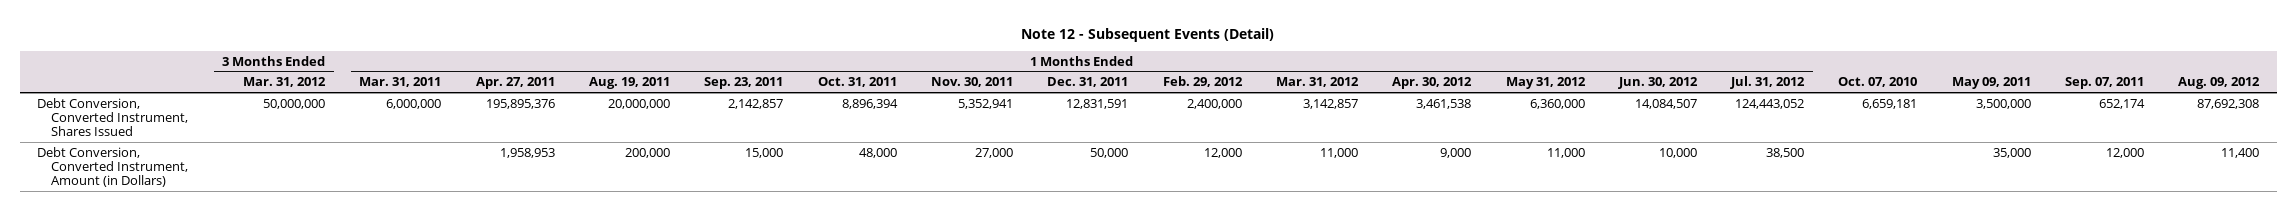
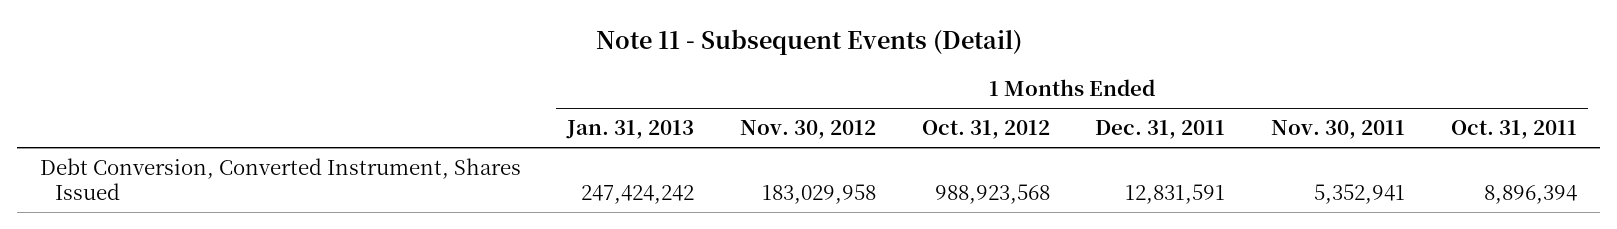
- Note 12 - Subsequent Events (Detail)
+ Note 11 - Subsequent Events (Detail)
- | 3 Months Ended Mar. 31, 2012 | 1 Months Ended Mar. 31, 2011 | 1 Months Ended Apr. 27, 2011 | 1 Months Ended Aug. 19, 2011 | 1 Months Ended Sep. 23, 2011 | 1 Months Ended Oct. 31, 2011 | 1 Months Ended Nov. 30, 2011 | 1 Months Ended Dec. 31, 2011 | 1 Months Ended Feb. 29, 2012 | 1 Months Ended Mar. 31, 2012 | 1 Months Ended Apr. 30, 2012 | 1 Months Ended May 31, 2012 | 1 Months Ended Jun. 30, 2012 | 1 Months Ended Jul. 31, 2012 | Oct. 07, 2010 | May 09, 2011 | Sep. 07, 2011 | Aug. 09, 2012
+ | 1 Months Ended Jan. 31, 2013 | 1 Months Ended Nov. 30, 2012 | 1 Months Ended Oct. 31, 2012 | 1 Months Ended Dec. 31, 2011 | 1 Months Ended Nov. 30, 2011 | 1 Months Ended Oct. 31, 2011
- Debt Conversion, Converted Instrument, Amount (in Dollars) | | | 1,958,953 | 200,000 | 15,000 | 48,000 | 27,000 | 50,000 | 12,000 | 11,000 | 9,000 | 11,000 | 10,000 | 38,500 | | 35,000 | 12,000 | 11,400

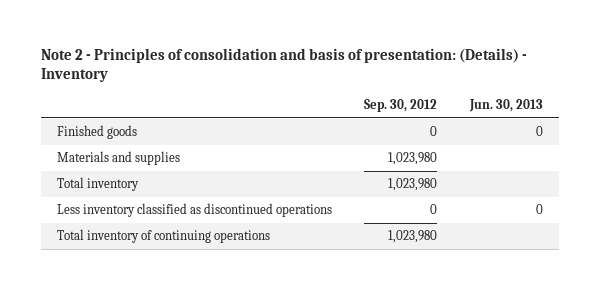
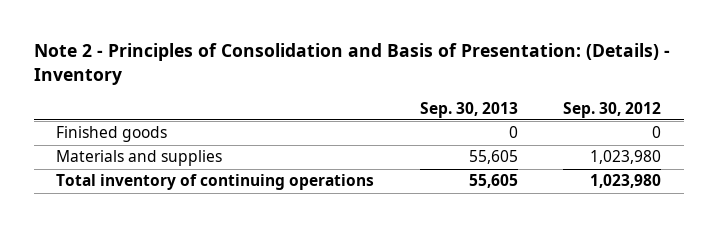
- Note 2 - Principles of consolidation and basis of presentation: (Details) - Inventory
+ Note 2 - Principles of Consolidation and Basis of Presentation: (Details) - Inventory
- | Sep. 30, 2012 | Jun. 30, 2013
+ | Sep. 30, 2013 | Sep. 30, 2012
- Total inventory | 1,023,980 |
- Less inventory classified as discontinued operations | 0 | 0

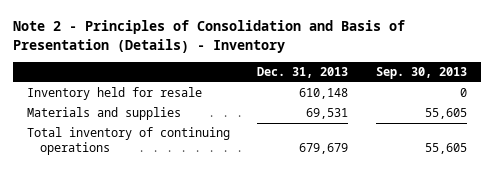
- Note 2 - Principles of Consolidation and Basis of Presentation: (Details) - Inventory
+ Note 2 - Principles of Consolidation and Basis of Presentation (Details) - Inventory
- | Sep. 30, 2013 | Sep. 30, 2012
+ | Dec. 31, 2013 | Sep. 30, 2013
- Finished goods | 0 | 0
+ Inventory held for resale | 610,148 | 0

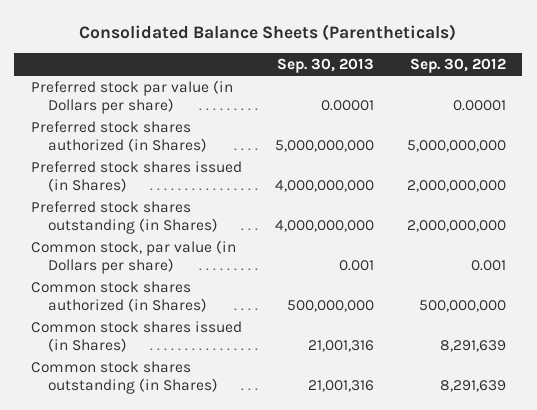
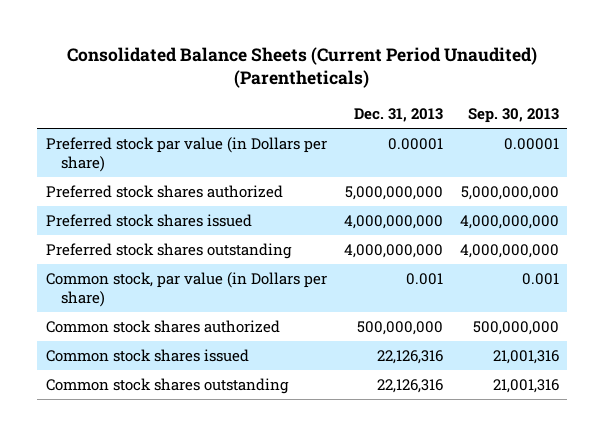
- Consolidated Balance Sheets (Parentheticals)
+ Consolidated Balance Sheets (Current Period Unaudited) (Parentheticals)
- | Sep. 30, 2013 | Sep. 30, 2012
+ | Dec. 31, 2013 | Sep. 30, 2013
- Preferred stock shares authorized (in Shares) | 5,000,000,000 | 5,000,000,000
- Preferred stock shares issued (in Shares) | 4,000,000,000 | 2,000,000,000
- Preferred stock shares outstanding (in Shares) | 4,000,000,000 | 2,000,000,000
+ Preferred stock shares authorized | 5,000,000,000 | 5,000,000,000
+ Preferred stock shares issued | 4,000,000,000 | 4,000,000,000
+ Preferred stock shares outstanding | 4,000,000,000 | 4,000,000,000
- Common stock shares authorized (in Shares) | 500,000,000 | 500,000,000
- Common stock shares issued (in Shares) | 21,001,316 | 8,291,639
- Common stock shares outstanding (in Shares) | 21,001,316 | 8,291,639
+ Common stock shares authorized | 500,000,000 | 500,000,000
+ Common stock shares issued | 22,126,316 | 21,001,316
+ Common stock shares outstanding | 22,126,316 | 21,001,316

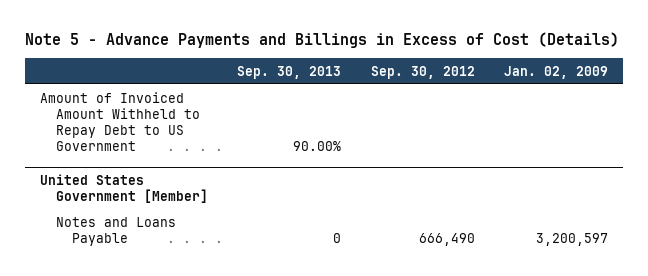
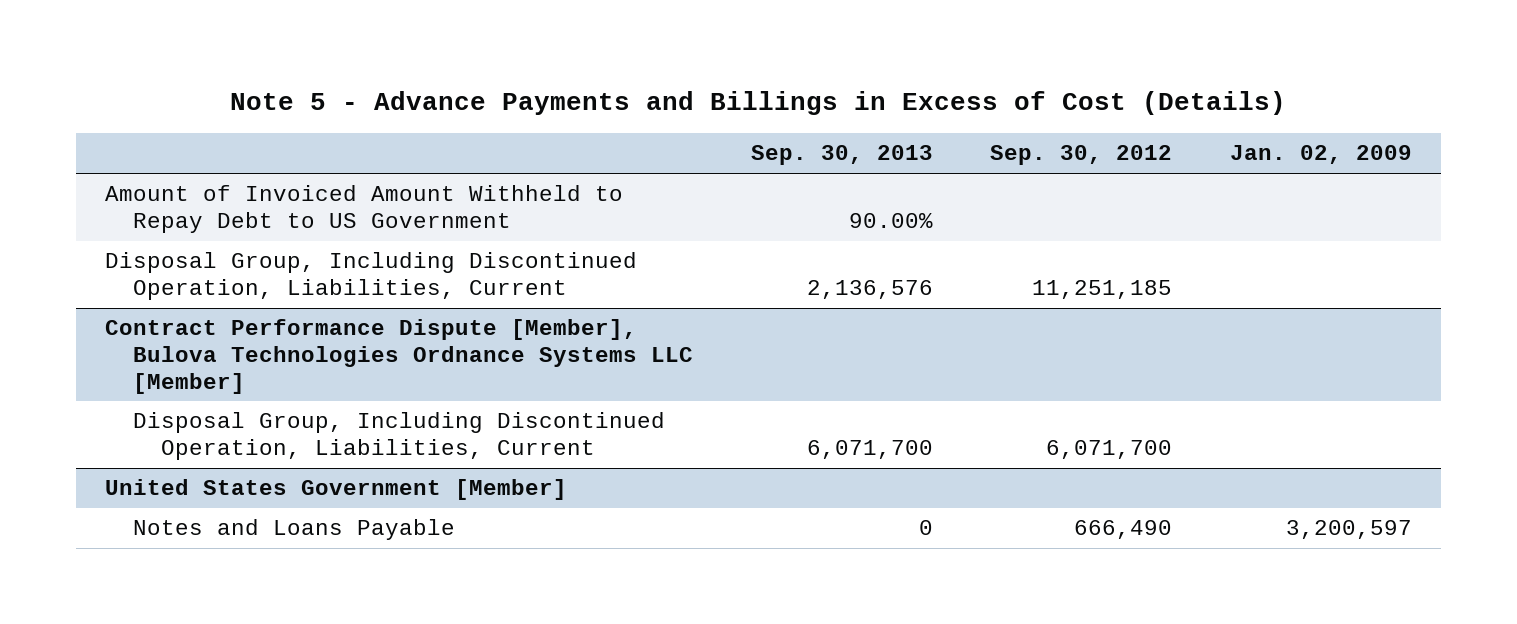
+ Disposal Group, Including Discontinued Operation, Liabilities, Current | 2,136,576 | 11,251,185 |
+ Contract Performance Dispute [Member], Bulova Technologies Ordnance Systems LLC [Member]
+ Disposal Group, Including Discontinued Operation, Liabilities, Current | 6,071,700 | 6,071,700 |

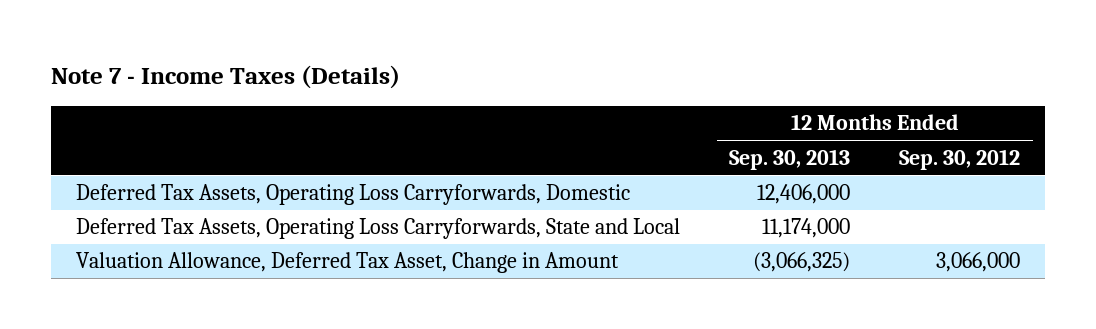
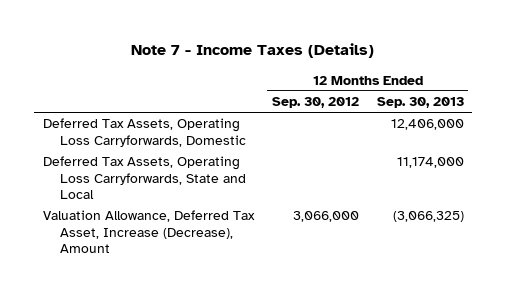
- | 12 Months Ended Sep. 30, 2013 | 12 Months Ended Sep. 30, 2012
+ | 12 Months Ended Sep. 30, 2012 | 12 Months Ended Sep. 30, 2013
- Valuation Allowance, Deferred Tax Asset, Change in Amount | (3,066,325) | 3,066,000
+ Valuation Allowance, Deferred Tax Asset, Increase (Decrease), Amount | 3,066,000 | (3,066,325)

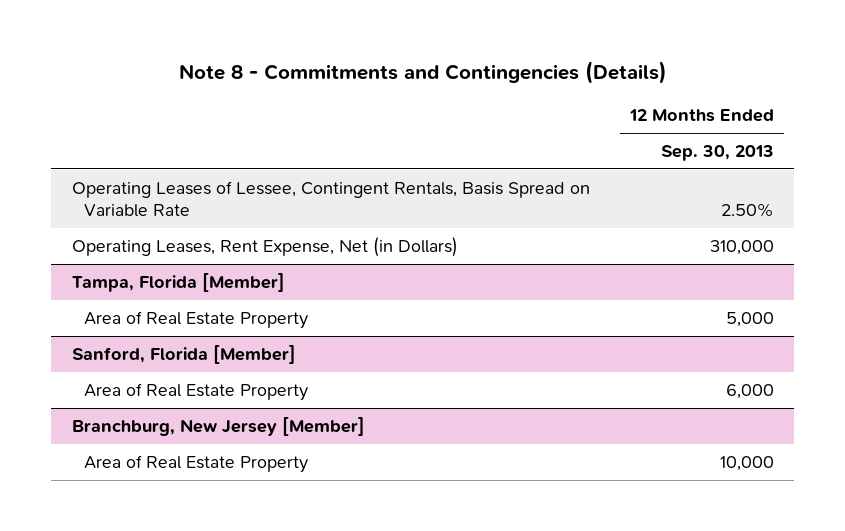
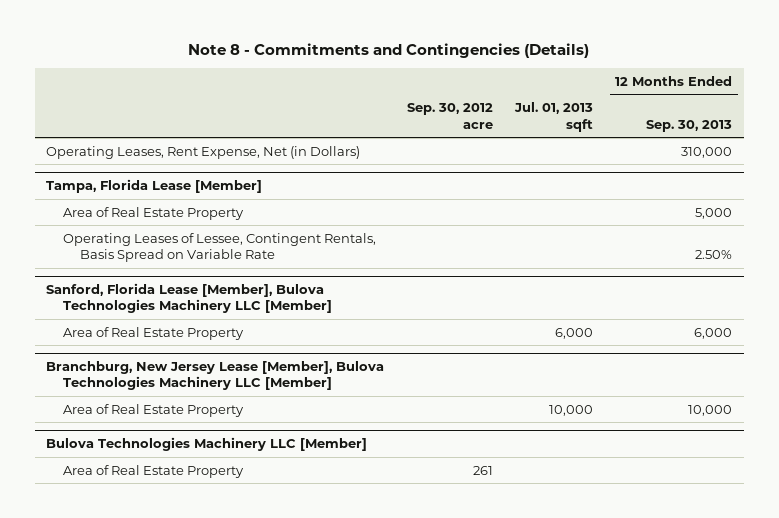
- | 12 Months Ended Sep. 30, 2013
+ | Sep. 30, 2012 acre | Jul. 01, 2013 sqft | 12 Months Ended Sep. 30, 2013
- Operating Leases of Lessee, Contingent Rentals, Basis Spread on Variable Rate | 2.50%
- Tampa, Florida [Member]
+ Tampa, Florida Lease [Member]
- Sanford, Florida [Member]
+ Operating Leases of Lessee, Contingent Rentals, Basis Spread on Variable Rate | | | 2.50%
+ Sanford, Florida Lease [Member], Bulova Technologies Machinery LLC [Member]
- Branchburg, New Jersey [Member]
+ Branchburg, New Jersey Lease [Member], Bulova Technologies Machinery LLC [Member]
+ Bulova Technologies Machinery LLC [Member]
+ Area of Real Estate Property | 261 | |

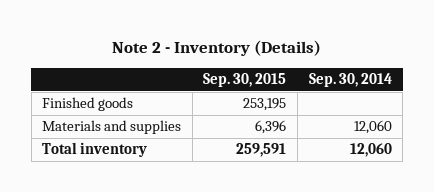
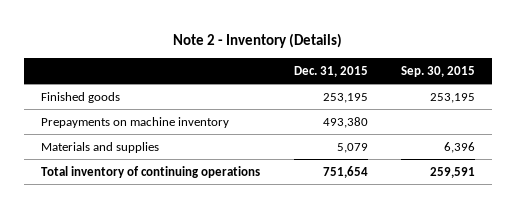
- | Sep. 30, 2015 | Sep. 30, 2014
+ | Dec. 31, 2015 | Sep. 30, 2015
+ Prepayments on machine inventory | 493,380 |
- Total inventory | 259,591 | 12,060
+ Total inventory of continuing operations | 751,654 | 259,591

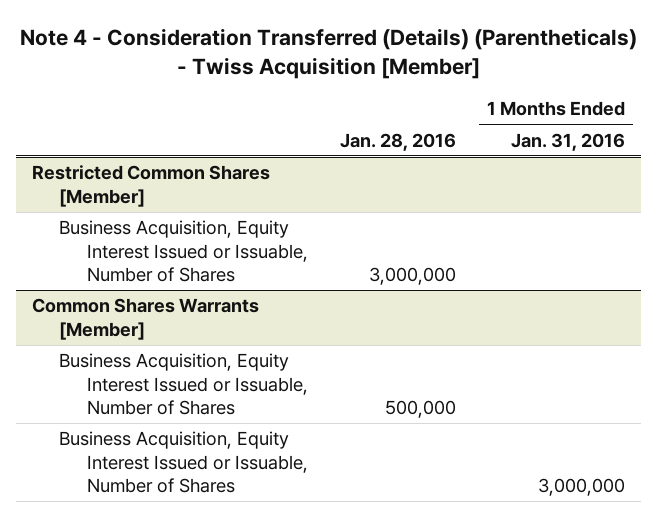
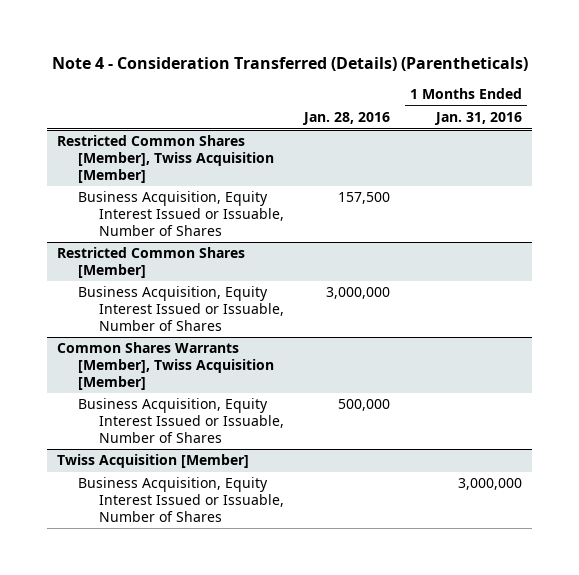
- Note 4 - Consideration Transferred (Details) (Parentheticals) - Twiss Acquisition [Member]
+ Note 4 - Consideration Transferred (Details) (Parentheticals)
+ Restricted Common Shares [Member], Twiss Acquisition [Member]
+ Business Acquisition, Equity Interest Issued or Issuable, Number of Shares | 157,500 |
- Common Shares Warrants [Member]
+ Common Shares Warrants [Member], Twiss Acquisition [Member]
+ Twiss Acquisition [Member]

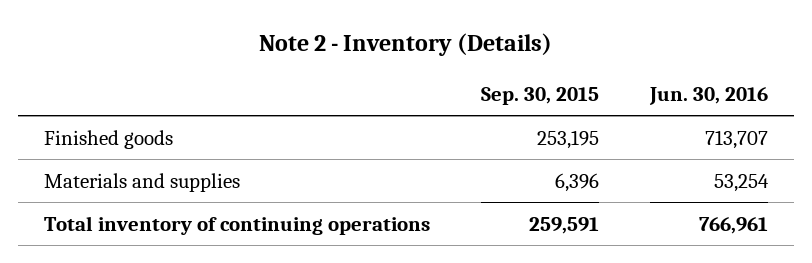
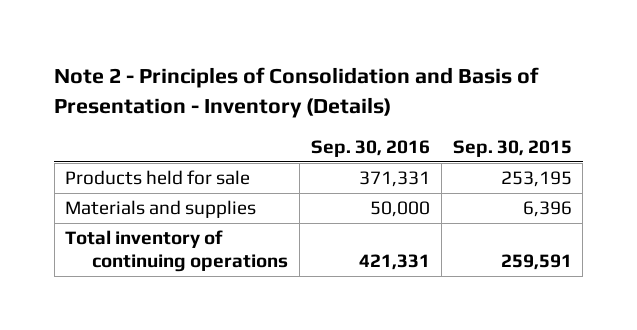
- Note 2 - Inventory (Details)
+ Note 2 - Principles of Consolidation and Basis of Presentation - Inventory (Details)
- | Sep. 30, 2015 | Jun. 30, 2016
+ | Sep. 30, 2016 | Sep. 30, 2015
- Finished goods | 253,195 | 713,707
+ Products held for sale | 371,331 | 253,195

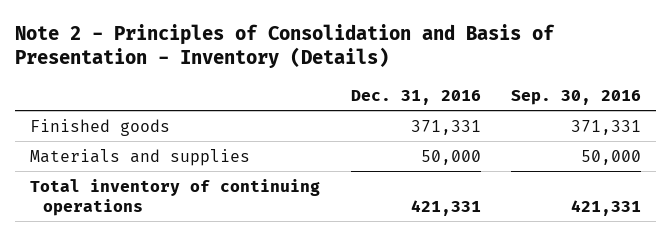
- | Sep. 30, 2016 | Sep. 30, 2015
+ | Dec. 31, 2016 | Sep. 30, 2016
- Products held for sale | 371,331 | 253,195
+ Finished goods | 371,331 | 371,331

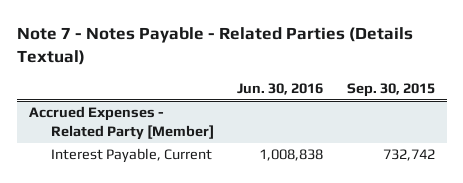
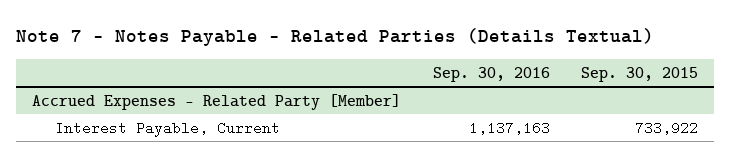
- | Jun. 30, 2016 | Sep. 30, 2015
+ | Sep. 30, 2016 | Sep. 30, 2015
@ Accrued Expenses - Related Party [Member]
- Interest Payable, Current | 1,008,838 | 732,742
+ Interest Payable, Current | 1,137,163 | 733,922

